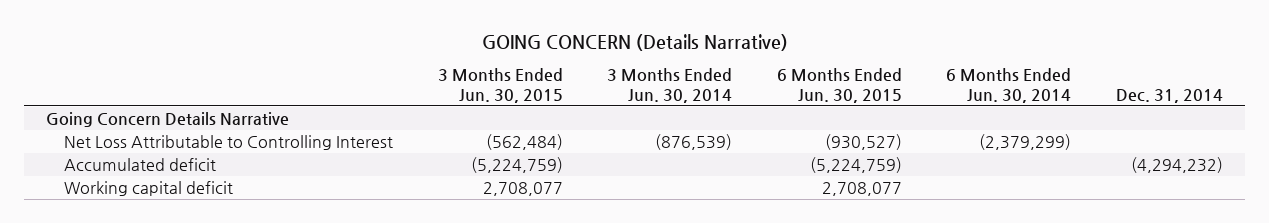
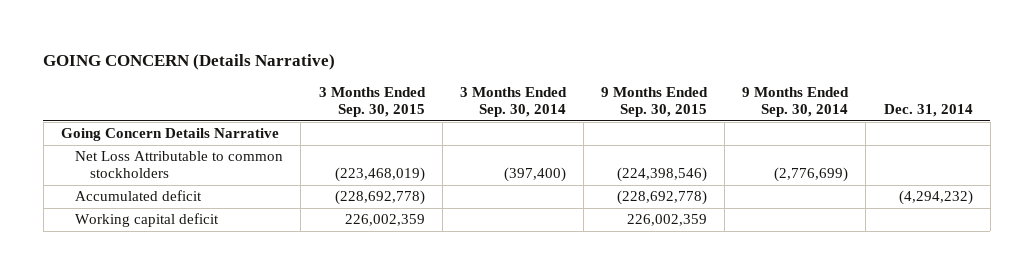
- | 3 Months Ended Jun. 30, 2015 | 3 Months Ended Jun. 30, 2014 | 6 Months Ended Jun. 30, 2015 | 6 Months Ended Jun. 30, 2014 | Dec. 31, 2014
+ | 3 Months Ended Sep. 30, 2015 | 3 Months Ended Sep. 30, 2014 | 9 Months Ended Sep. 30, 2015 | 9 Months Ended Sep. 30, 2014 | Dec. 31, 2014
- Net Loss Attributable to Controlling Interest | (562,484) | (876,539) | (930,527) | (2,379,299) |
+ Net Loss Attributable to common stockholders | (223,468,019) | (397,400) | (224,398,546) | (2,776,699) |

